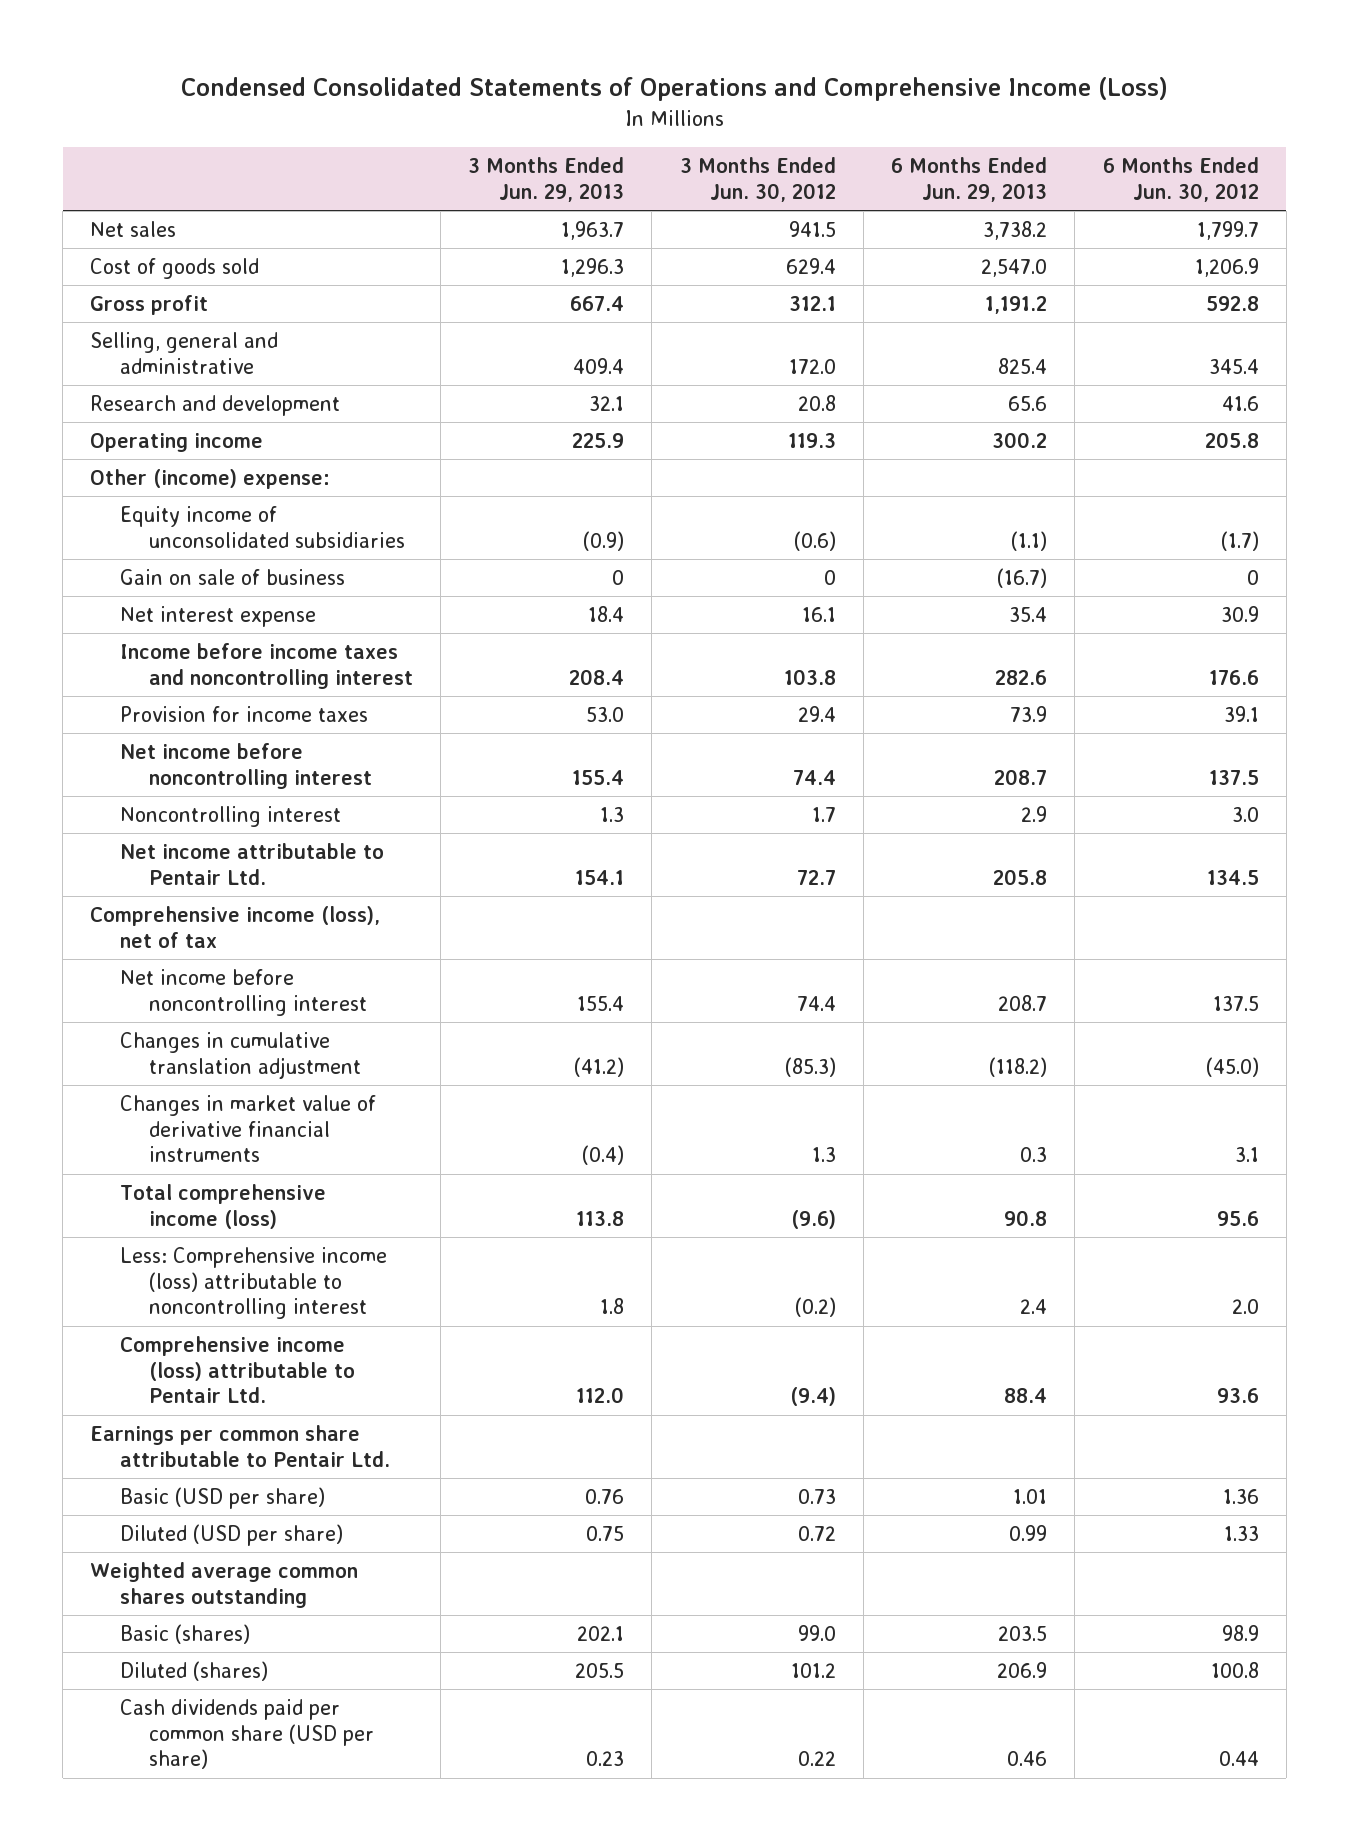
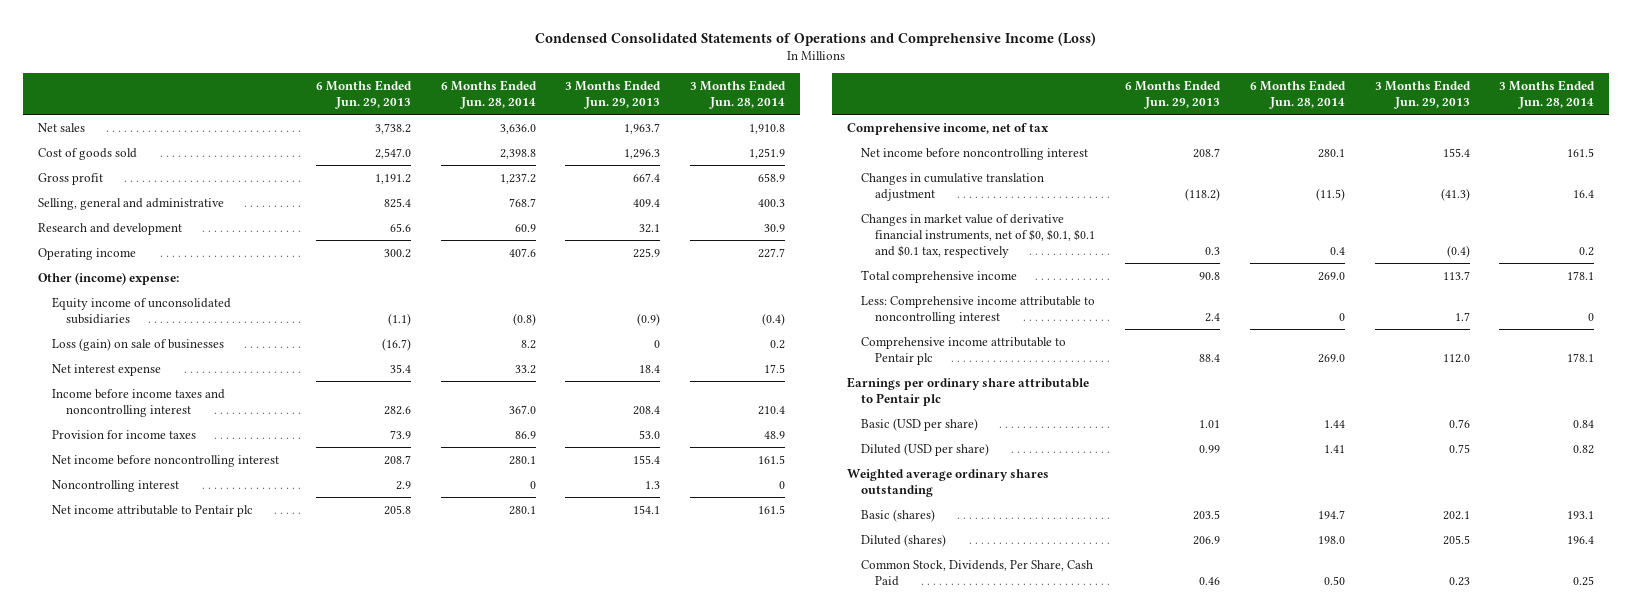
- | 3 Months Ended Jun. 29, 2013 | 3 Months Ended Jun. 30, 2012 | 6 Months Ended Jun. 29, 2013 | 6 Months Ended Jun. 30, 2012
+ | 6 Months Ended Jun. 29, 2013 | 6 Months Ended Jun. 28, 2014 | 3 Months Ended Jun. 29, 2013 | 3 Months Ended Jun. 28, 2014
- Gain on sale of business | 0 | 0 | (16.7) | 0
+ Loss (gain) on sale of businesses | (16.7) | 8.2 | 0 | 0.2
- Net income attributable to Pentair Ltd. | 154.1 | 72.7 | 205.8 | 134.5
- Comprehensive income (loss), net of tax
+ Net income attributable to Pentair plc | 205.8 | 280.1 | 154.1 | 161.5
+ Comprehensive income, net of tax
- Changes in cumulative translation adjustment | (41.2) | (85.3) | (118.2) | (45.0)
- Changes in market value of derivative financial instruments | (0.4) | 1.3 | 0.3 | 3.1
- Total comprehensive income (loss) | 113.8 | (9.6) | 90.8 | 95.6
- Less: Comprehensive income (loss) attributable to noncontrolling interest | 1.8 | (0.2) | 2.4 | 2.0
- Comprehensive income (loss) attributable to Pentair Ltd. | 112.0 | (9.4) | 88.4 | 93.6
- Earnings per common share attributable to Pentair Ltd.
+ Changes in cumulative translation adjustment | (118.2) | (11.5) | (41.3) | 16.4
+ Changes in market value of derivative financial instruments, net of $0, $0.1, $0.1 and $0.1 tax, respectively | 0.3 | 0.4 | (0.4) | 0.2
+ Total comprehensive income | 90.8 | 269.0 | 113.7 | 178.1
+ Less: Comprehensive income attributable to noncontrolling interest | 2.4 | 0 | 1.7 | 0
+ Comprehensive income attributable to Pentair plc | 88.4 | 269.0 | 112.0 | 178.1
+ Earnings per ordinary share attributable to Pentair plc
- Weighted average common shares outstanding
+ Weighted average ordinary shares outstanding
- Cash dividends paid per common share (USD per share) | 0.23 | 0.22 | 0.46 | 0.44
+ Common Stock, Dividends, Per Share, Cash Paid | 0.46 | 0.50 | 0.23 | 0.25

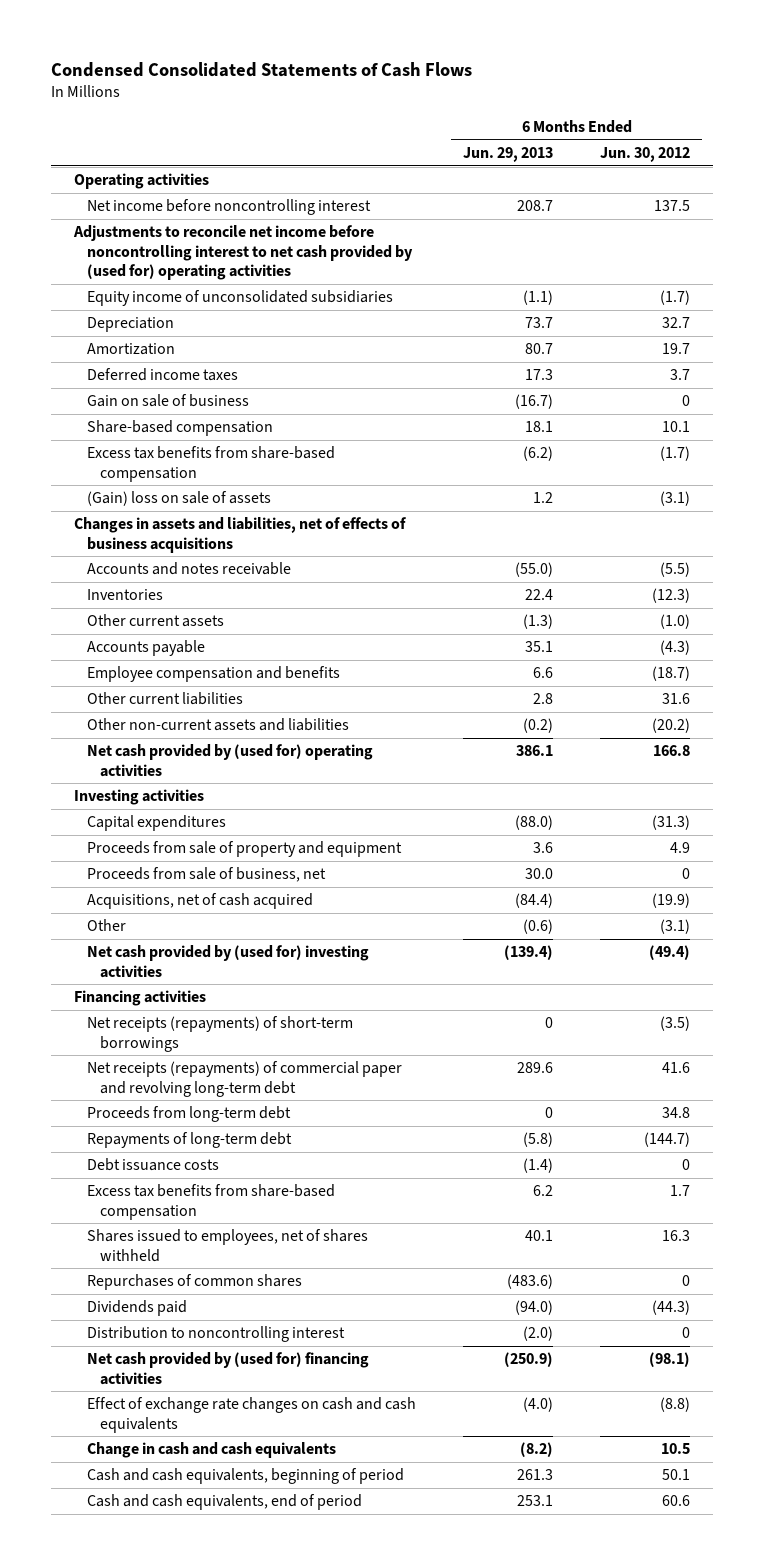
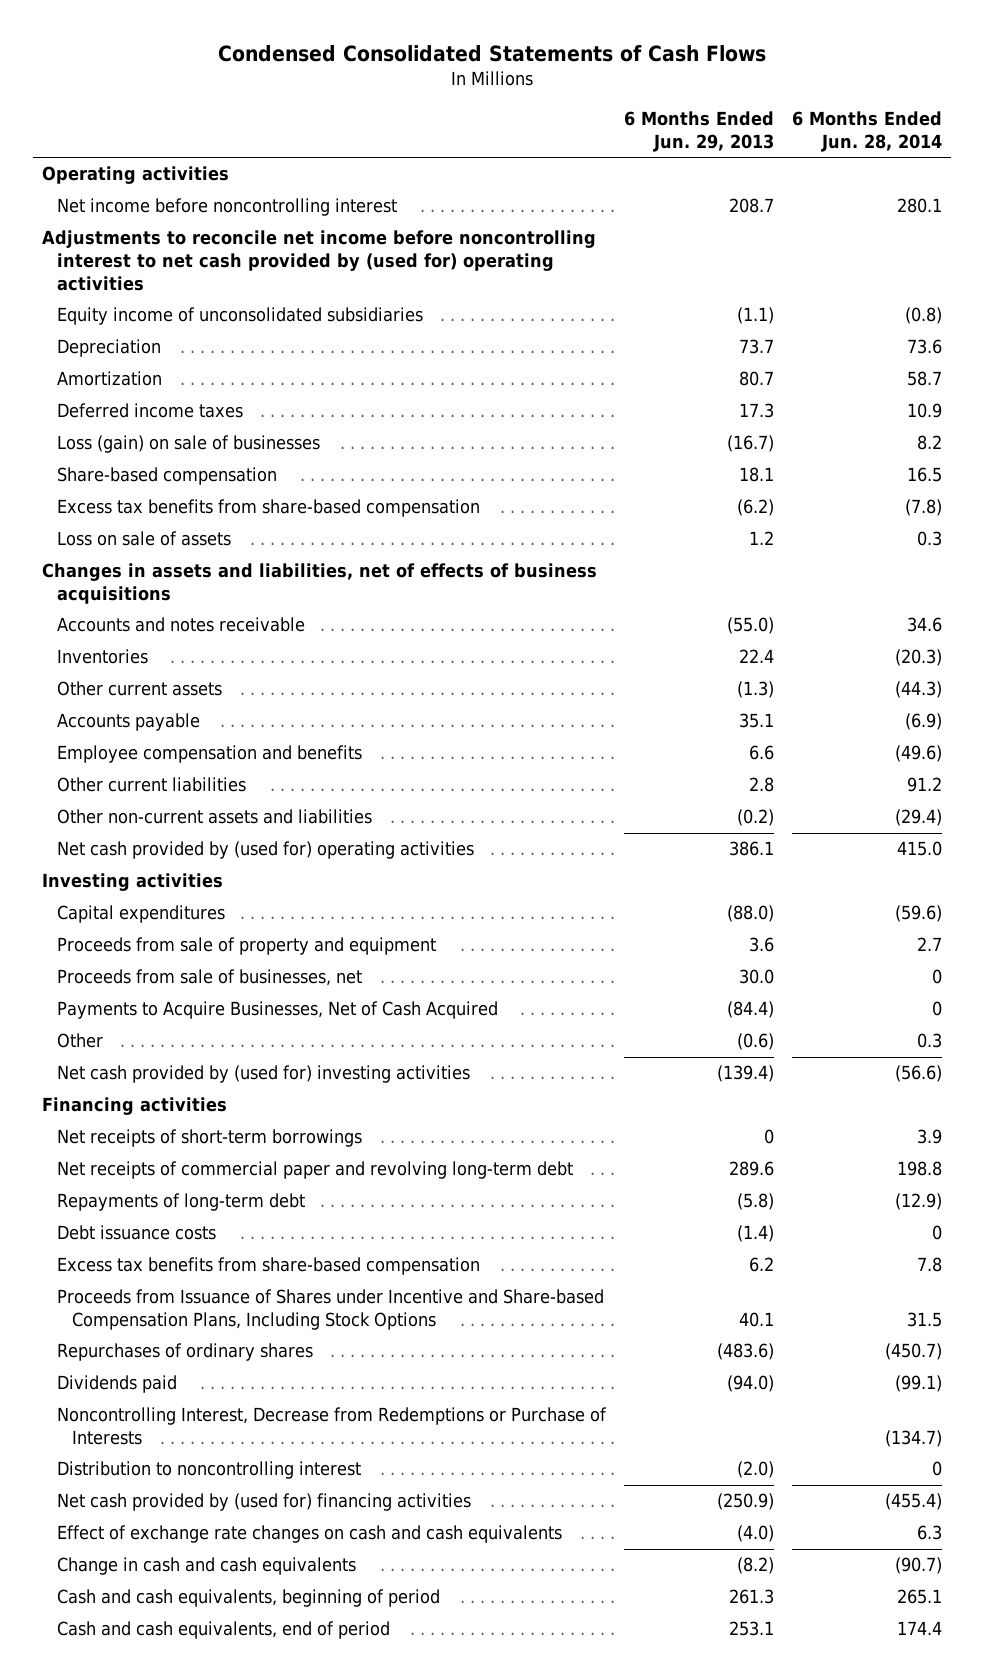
- | 6 Months Ended Jun. 29, 2013 | 6 Months Ended Jun. 30, 2012
+ | 6 Months Ended Jun. 29, 2013 | 6 Months Ended Jun. 28, 2014
- Gain on sale of business | (16.7) | 0
+ Loss (gain) on sale of businesses | (16.7) | 8.2
- (Gain) loss on sale of assets | 1.2 | (3.1)
+ Loss on sale of assets | 1.2 | 0.3
- Proceeds from sale of business, net | 30.0 | 0
- Acquisitions, net of cash acquired | (84.4) | (19.9)
+ Proceeds from sale of businesses, net | 30.0 | 0
+ Payments to Acquire Businesses, Net of Cash Acquired | (84.4) | 0
- Net receipts (repayments) of short-term borrowings | 0 | (3.5)
- Net receipts (repayments) of commercial paper and revolving long-term debt | 289.6 | 41.6
- Proceeds from long-term debt | 0 | 34.8
+ Net receipts of short-term borrowings | 0 | 3.9
+ Net receipts of commercial paper and revolving long-term debt | 289.6 | 198.8
- Shares issued to employees, net of shares withheld | 40.1 | 16.3
- Repurchases of common shares | (483.6) | 0
+ Proceeds from Issuance of Shares under Incentive and Share-based Compensation Plans, Including Stock Options | 40.1 | 31.5
+ Repurchases of ordinary shares | (483.6) | (450.7)
+ Noncontrolling Interest, Decrease from Redemptions or Purchase of Interests | | (134.7)

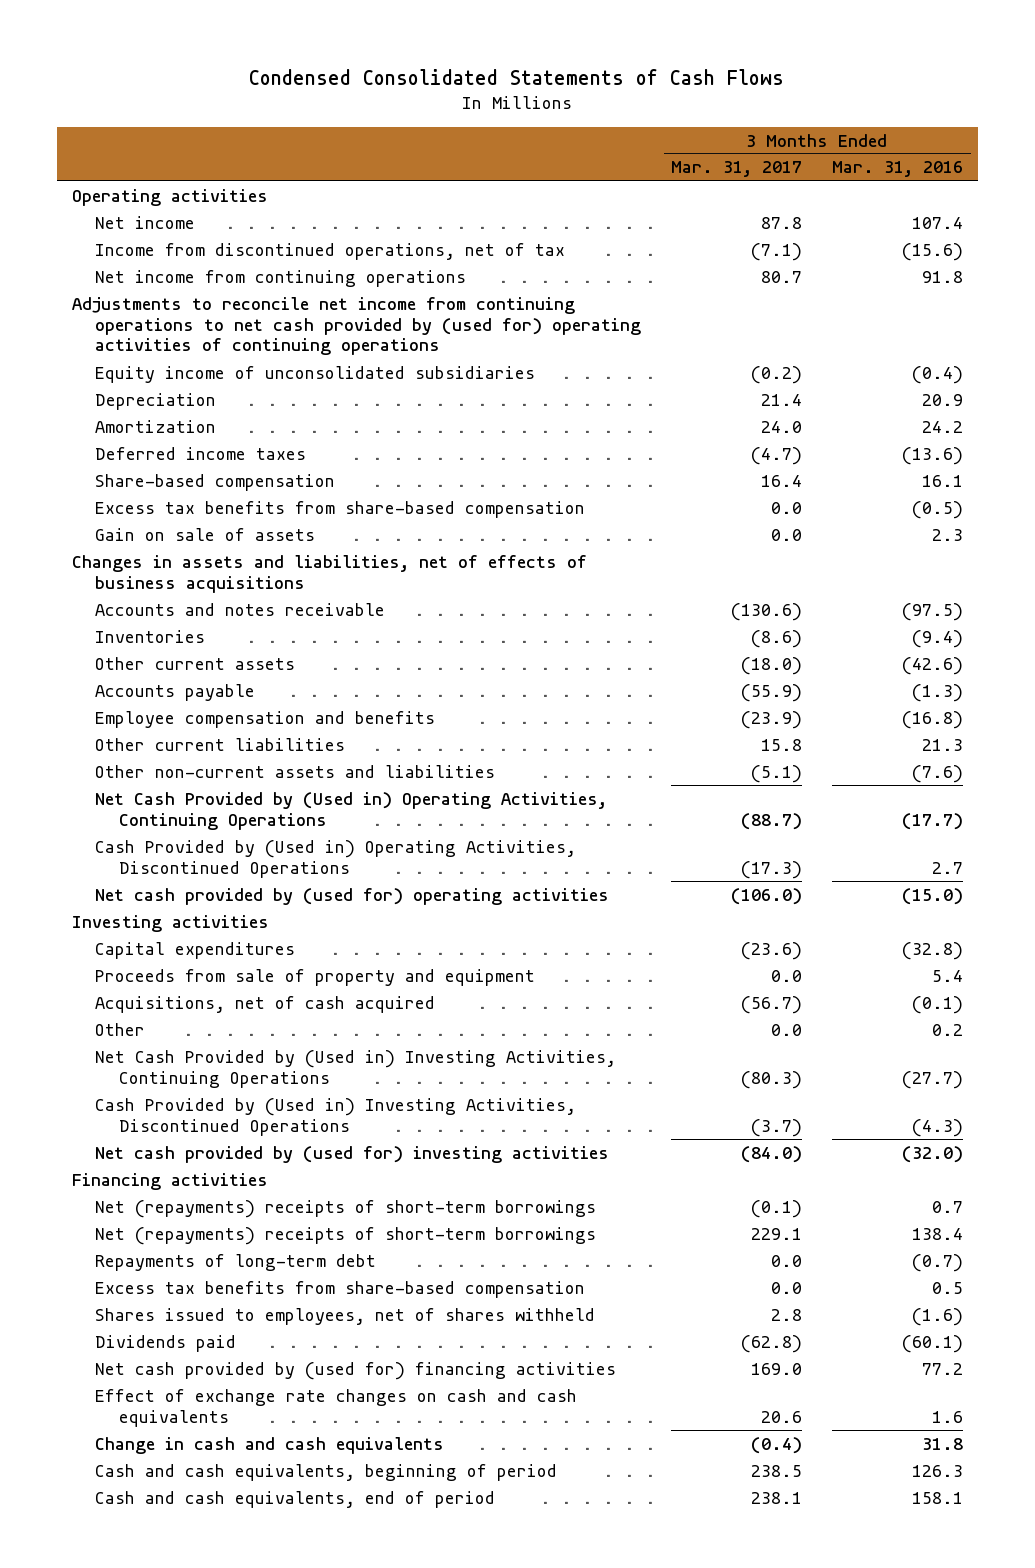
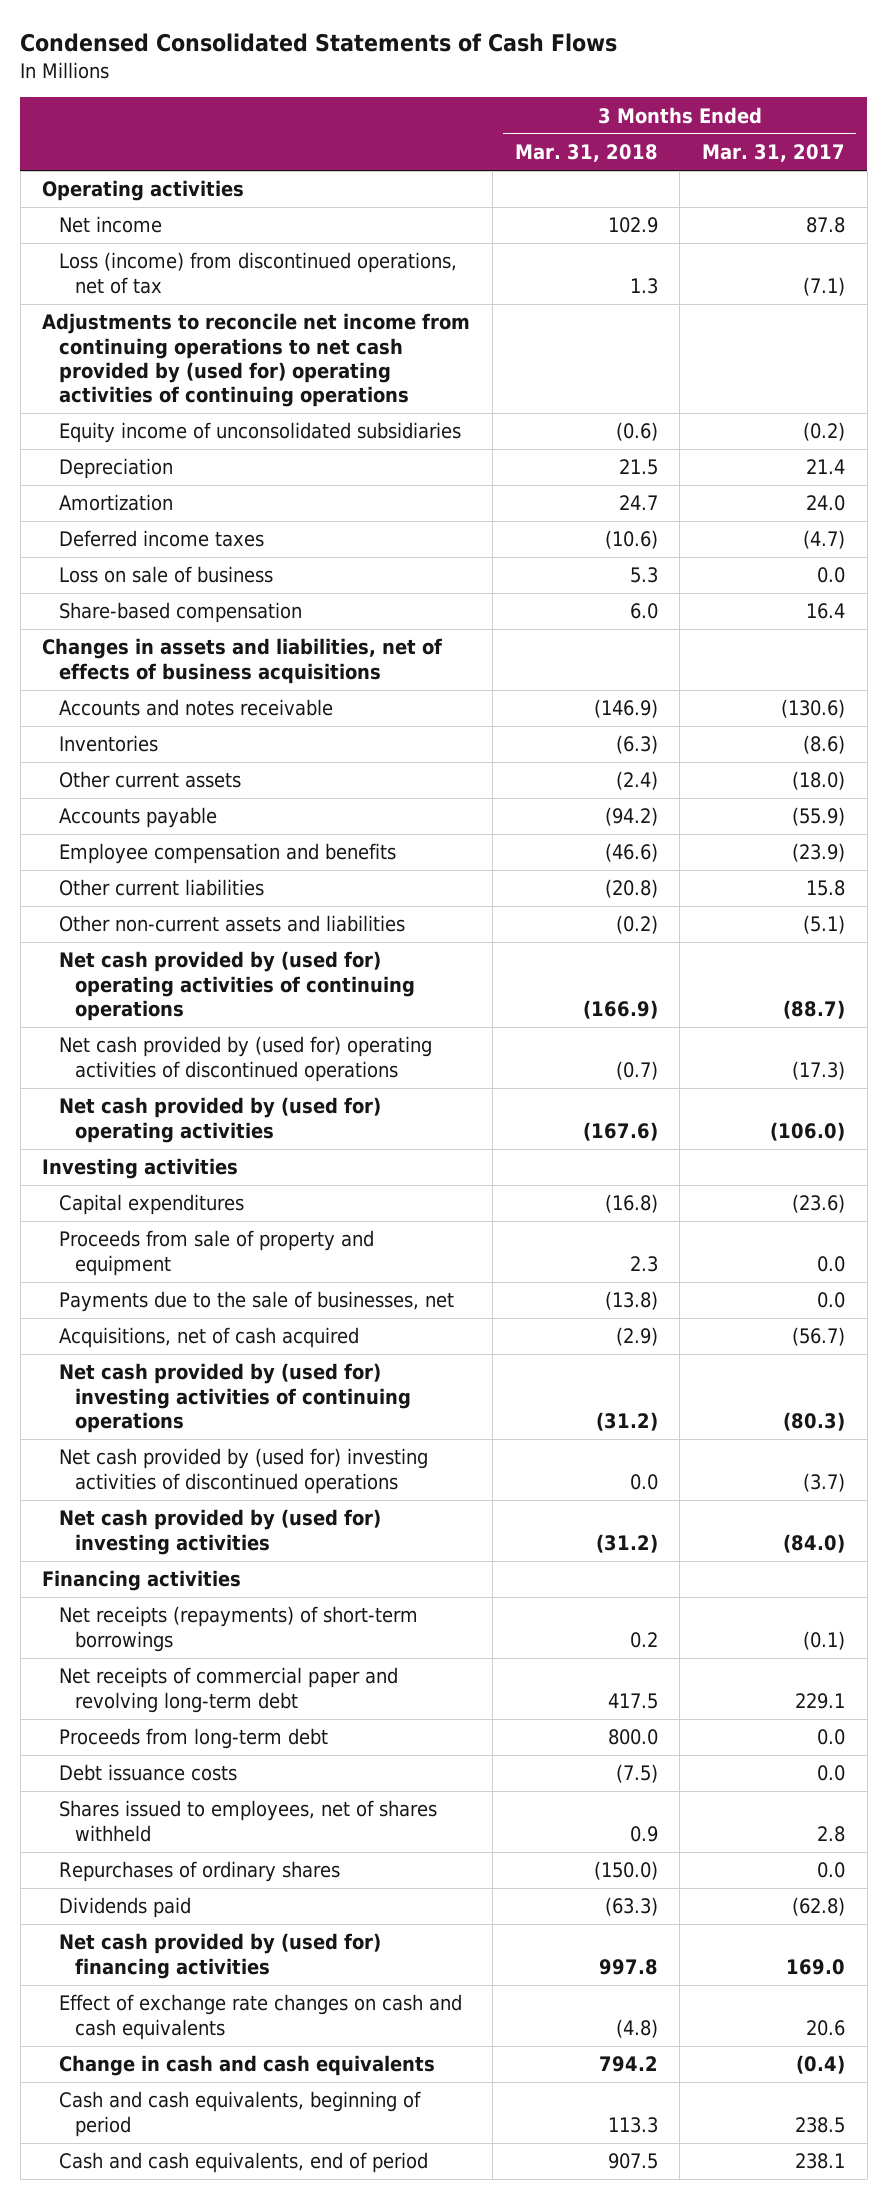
- | 3 Months Ended Mar. 31, 2017 | 3 Months Ended Mar. 31, 2016
+ | 3 Months Ended Mar. 31, 2018 | 3 Months Ended Mar. 31, 2017
- Income from discontinued operations, net of tax | (7.1) | (15.6)
- Net income from continuing operations | 80.7 | 91.8
+ Loss (income) from discontinued operations, net of tax | 1.3 | (7.1)
+ Loss on sale of business | 5.3 | 0.0
- Excess tax benefits from share-based compensation | 0.0 | (0.5)
- Gain on sale of assets | 0.0 | 2.3
- Net Cash Provided by (Used in) Operating Activities, Continuing Operations | (88.7) | (17.7)
- Cash Provided by (Used in) Operating Activities, Discontinued Operations | (17.3) | 2.7
+ Net cash provided by (used for) operating activities of continuing operations | (166.9) | (88.7)
+ Net cash provided by (used for) operating activities of discontinued operations | (0.7) | (17.3)
+ Payments due to the sale of businesses, net | (13.8) | 0.0
- Other | 0.0 | 0.2
- Net Cash Provided by (Used in) Investing Activities, Continuing Operations | (80.3) | (27.7)
- Cash Provided by (Used in) Investing Activities, Discontinued Operations | (3.7) | (4.3)
+ Net cash provided by (used for) investing activities of continuing operations | (31.2) | (80.3)
+ Net cash provided by (used for) investing activities of discontinued operations | 0.0 | (3.7)
- Net (repayments) receipts of short-term borrowings | (0.1) | 0.7
- Net (repayments) receipts of short-term borrowings | 229.1 | 138.4
- Repayments of long-term debt | 0.0 | (0.7)
- Excess tax benefits from share-based compensation | 0.0 | 0.5
+ Net receipts (repayments) of short-term borrowings | 0.2 | (0.1)
+ Net receipts of commercial paper and revolving long-term debt | 417.5 | 229.1
+ Proceeds from long-term debt | 800.0 | 0.0
+ Debt issuance costs | (7.5) | 0.0
+ Repurchases of ordinary shares | (150.0) | 0.0

